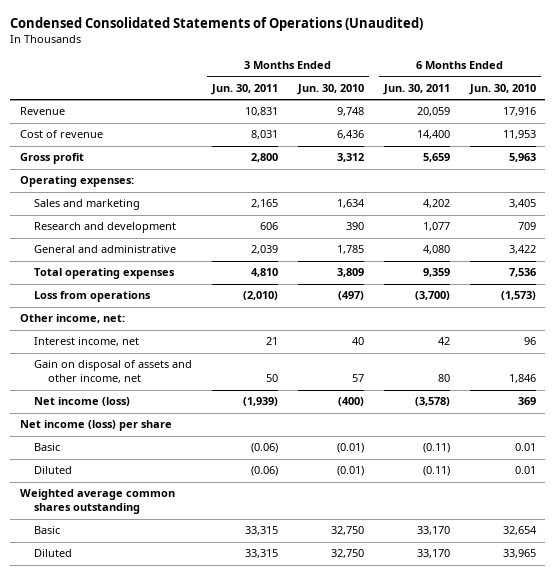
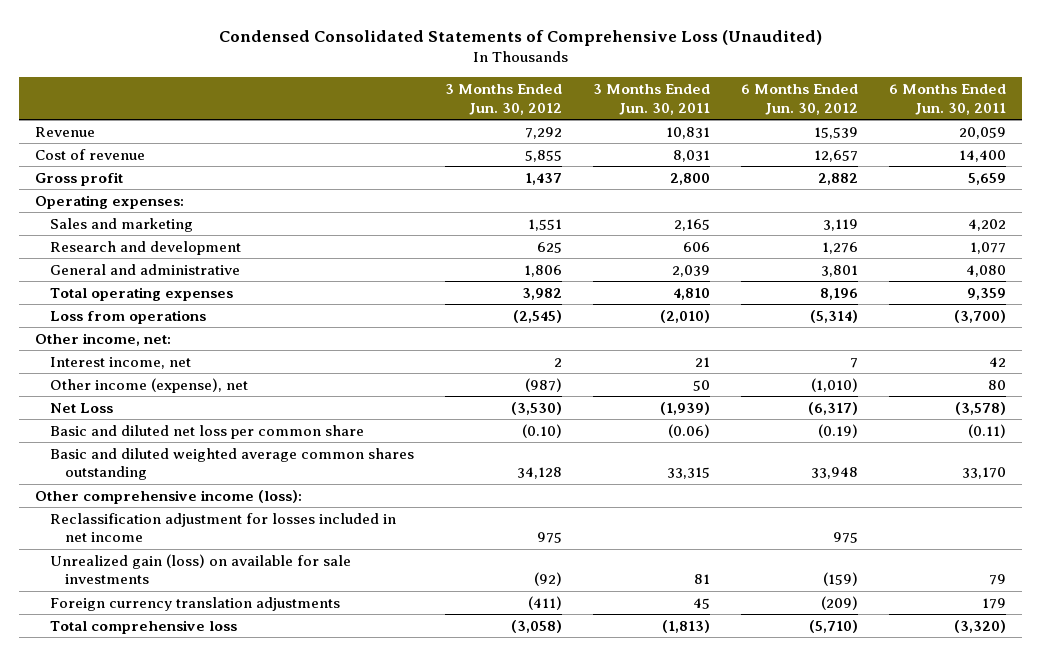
- Condensed Consolidated Statements of Operations (Unaudited)
+ Condensed Consolidated Statements of Comprehensive Loss (Unaudited)
- | 3 Months Ended Jun. 30, 2011 | 3 Months Ended Jun. 30, 2010 | 6 Months Ended Jun. 30, 2011 | 6 Months Ended Jun. 30, 2010
+ | 3 Months Ended Jun. 30, 2012 | 3 Months Ended Jun. 30, 2011 | 6 Months Ended Jun. 30, 2012 | 6 Months Ended Jun. 30, 2011
- Gain on disposal of assets and other income, net | 50 | 57 | 80 | 1,846
- Net income (loss) | (1,939) | (400) | (3,578) | 369
- Net income (loss) per share
- Basic | (0.06) | (0.01) | (0.11) | 0.01
- Diluted | (0.06) | (0.01) | (0.11) | 0.01
- Weighted average common shares outstanding
- Basic | 33,315 | 32,750 | 33,170 | 32,654
- Diluted | 33,315 | 32,750 | 33,170 | 33,965
+ Other income (expense), net | (987) | 50 | (1,010) | 80
+ Net Loss | (3,530) | (1,939) | (6,317) | (3,578)
+ Basic and diluted net loss per common share | (0.10) | (0.06) | (0.19) | (0.11)
+ Basic and diluted weighted average common shares outstanding | 34,128 | 33,315 | 33,948 | 33,170
+ Other comprehensive income (loss):
+ Reclassification adjustment for losses included in net income | 975 | | 975 |
+ Unrealized gain (loss) on available for sale investments | (92) | 81 | (159) | 79
+ Foreign currency translation adjustments | (411) | 45 | (209) | 179
+ Total comprehensive loss | (3,058) | (1,813) | (5,710) | (3,320)

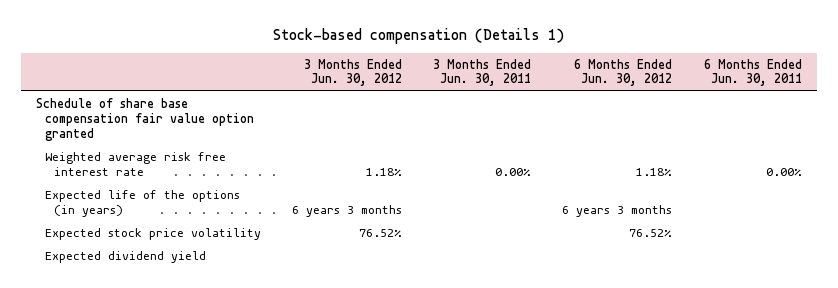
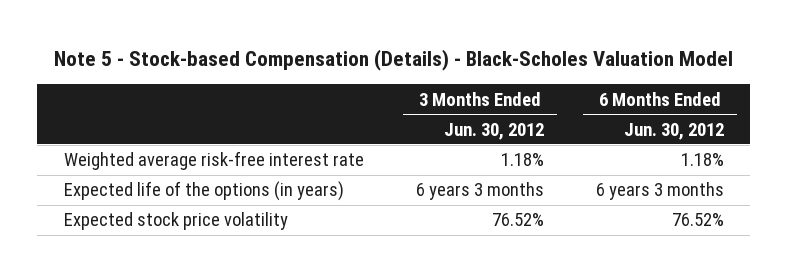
- Stock-based compensation (Details 1)
+ Note 5 - Stock-based Compensation (Details) - Black-Scholes Valuation Model
- | 3 Months Ended Jun. 30, 2012 | 3 Months Ended Jun. 30, 2011 | 6 Months Ended Jun. 30, 2012 | 6 Months Ended Jun. 30, 2011
+ | 3 Months Ended Jun. 30, 2012 | 6 Months Ended Jun. 30, 2012
- Schedule of share base compensation fair value option granted
- Weighted average risk free interest rate | 1.18% | 0.00% | 1.18% | 0.00%
+ Weighted average risk-free interest rate | 1.18% | 1.18%
- Expected dividend yield

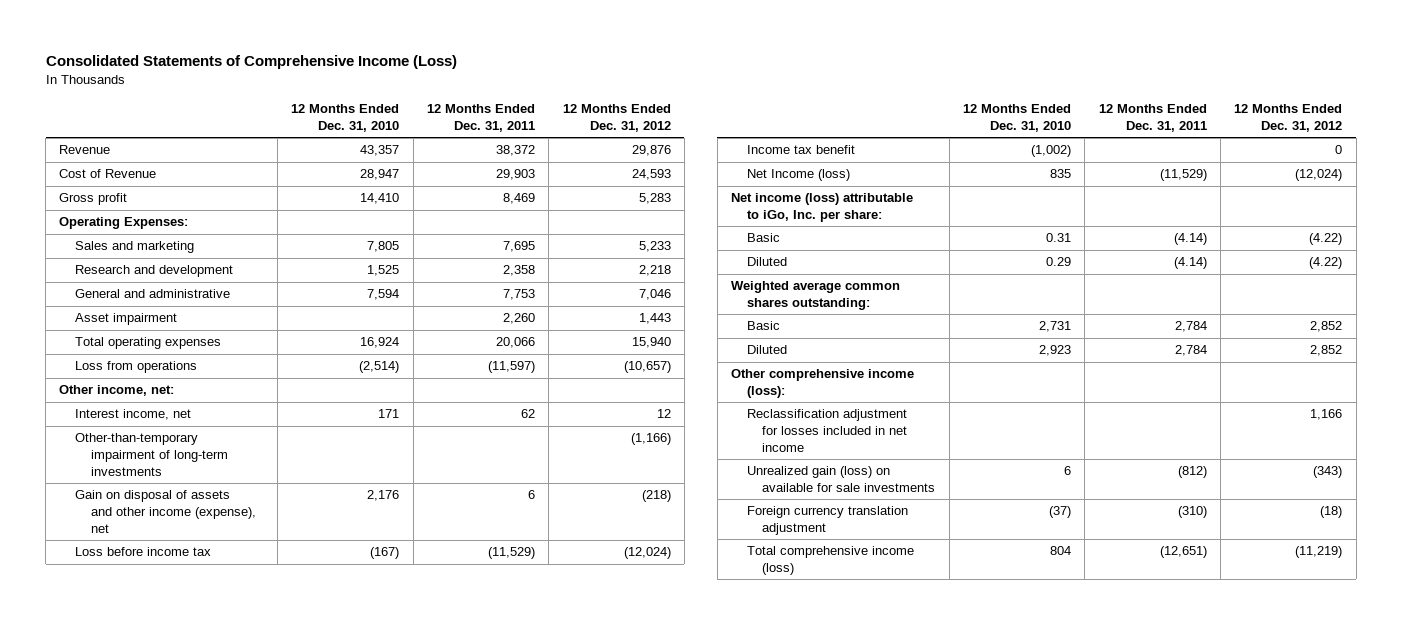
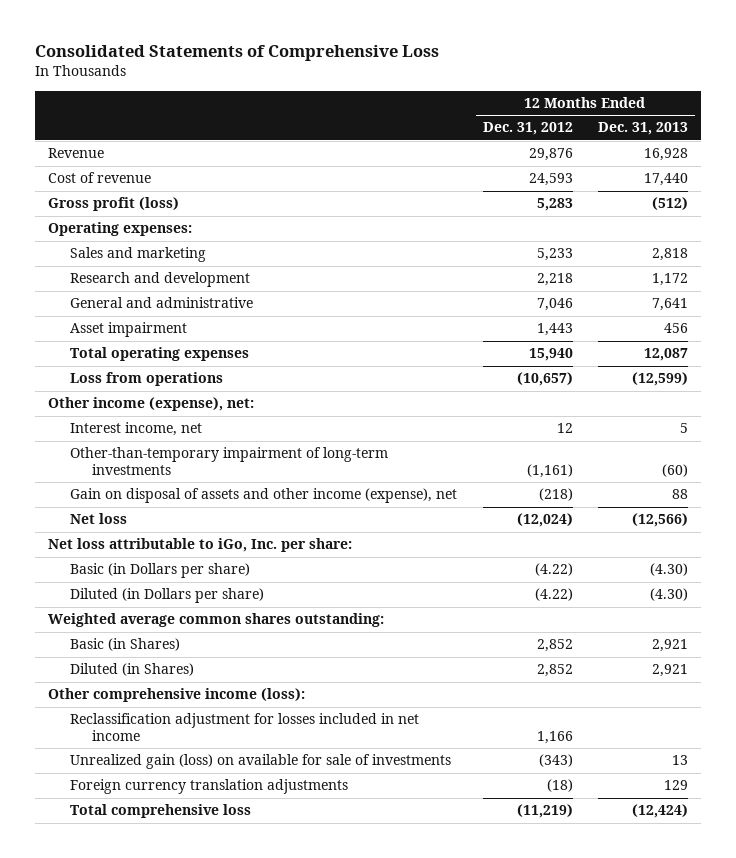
- Consolidated Statements of Comprehensive Income (Loss)
+ Consolidated Statements of Comprehensive Loss
- | 12 Months Ended Dec. 31, 2010 | 12 Months Ended Dec. 31, 2011 | 12 Months Ended Dec. 31, 2012
+ | 12 Months Ended Dec. 31, 2012 | 12 Months Ended Dec. 31, 2013
- Cost of Revenue | 28,947 | 29,903 | 24,593
- Gross profit | 14,410 | 8,469 | 5,283
- Operating Expenses:
+ Cost of revenue | 24,593 | 17,440
+ Gross profit (loss) | 5,283 | (512)
+ Operating expenses:
- Other income, net:
+ Other income (expense), net:
- Other-than-temporary impairment of long-term investments | | | (1,166)
+ Other-than-temporary impairment of long-term investments | (1,161) | (60)
- Loss before income tax | (167) | (11,529) | (12,024)
- Income tax benefit | (1,002) | | 0
- Net Income (loss) | 835 | (11,529) | (12,024)
- Net income (loss) attributable to iGo, Inc. per share:
- Basic | 0.31 | (4.14) | (4.22)
- Diluted | 0.29 | (4.14) | (4.22)
+ Net loss | (12,024) | (12,566)
+ Net loss attributable to iGo, Inc. per share:
+ Basic (in Dollars per share) | (4.22) | (4.30)
+ Diluted (in Dollars per share) | (4.22) | (4.30)
- Basic | 2,731 | 2,784 | 2,852
- Diluted | 2,923 | 2,784 | 2,852
+ Basic (in Shares) | 2,852 | 2,921
+ Diluted (in Shares) | 2,852 | 2,921
- Unrealized gain (loss) on available for sale investments | 6 | (812) | (343)
- Foreign currency translation adjustment | (37) | (310) | (18)
- Total comprehensive income (loss) | 804 | (12,651) | (11,219)
+ Unrealized gain (loss) on available for sale of investments | (343) | 13
+ Foreign currency translation adjustments | (18) | 129
+ Total comprehensive loss | (11,219) | (12,424)

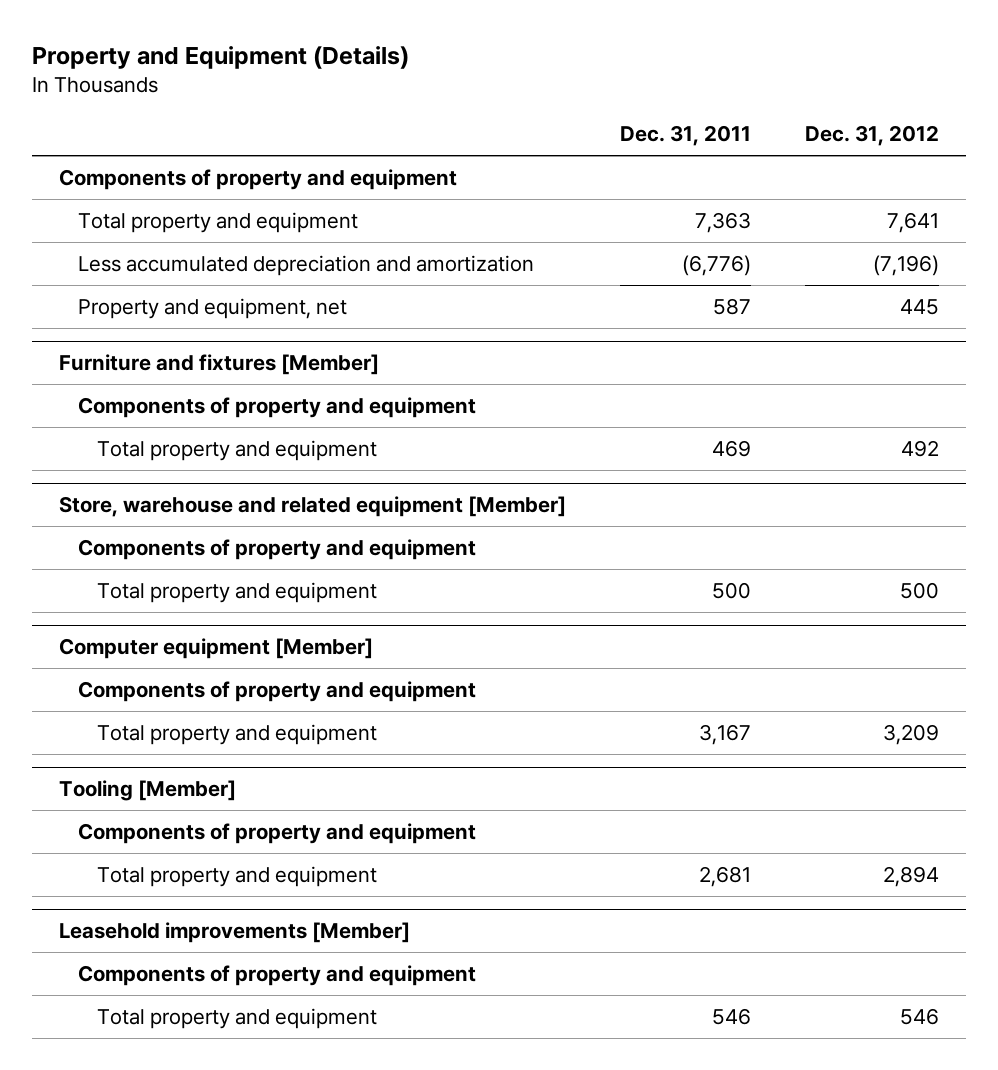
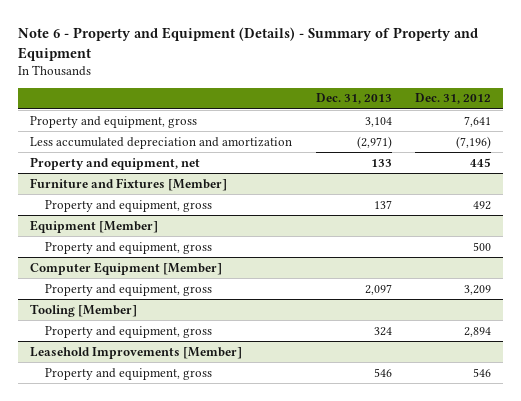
- Property and Equipment (Details)
+ Note 6 - Property and Equipment (Details) - Summary of Property and Equipment
- | Dec. 31, 2011 | Dec. 31, 2012
+ | Dec. 31, 2013 | Dec. 31, 2012
- Components of property and equipment
- Total property and equipment | 7,363 | 7,641
+ Property and equipment, gross | 3,104 | 7,641
- Furniture and fixtures [Member]
- Components of property and equipment
- Total property and equipment | 469 | 492
- Store, warehouse and related equipment [Member]
- Components of property and equipment
- Total property and equipment | 500 | 500
- Computer equipment [Member]
- Components of property and equipment
- Total property and equipment | 3,167 | 3,209
+ Furniture and Fixtures [Member]
+ Property and equipment, gross | 137 | 492
+ Equipment [Member]
+ Property and equipment, gross | | 500
+ Computer Equipment [Member]
+ Property and equipment, gross | 2,097 | 3,209
@ Tooling [Member]
- Components of property and equipment
- Total property and equipment | 2,681 | 2,894
- Leasehold improvements [Member]
- Components of property and equipment
- Total property and equipment | 546 | 546
@ Tooling [Member]
+ Property and equipment, gross | 324 | 2,894
+ Leasehold Improvements [Member]
+ Property and equipment, gross | 546 | 546

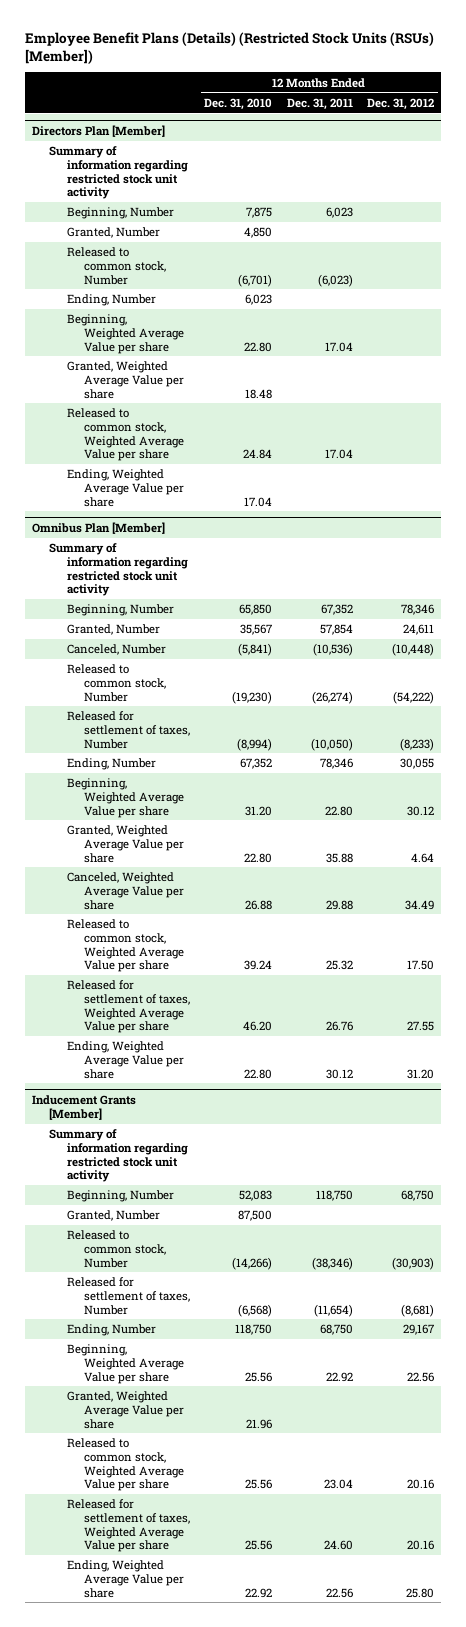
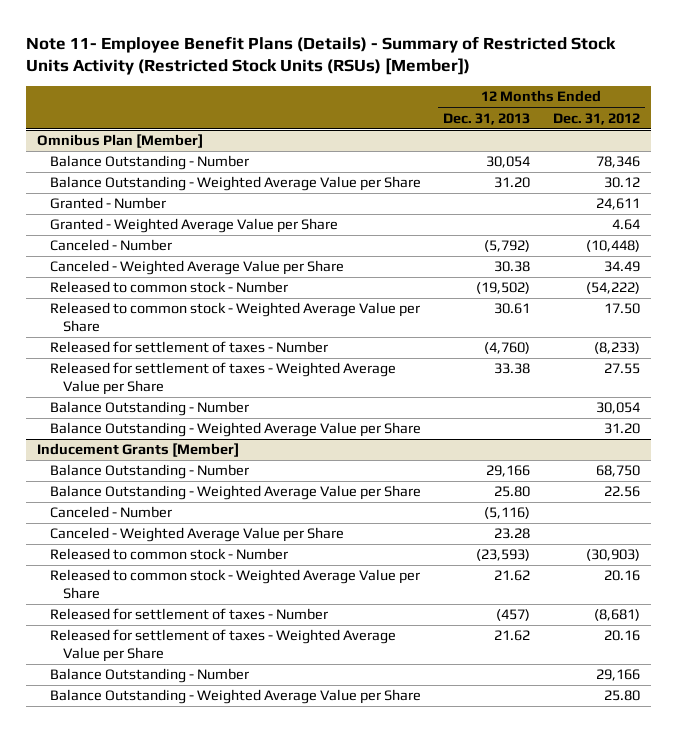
- Employee Benefit Plans (Details) (Restricted Stock Units (RSUs) [Member])
+ Note 11- Employee Benefit Plans (Details) - Summary of Restricted Stock Units Activity (Restricted Stock Units (RSUs) [Member])
- | 12 Months Ended Dec. 31, 2010 | 12 Months Ended Dec. 31, 2011 | 12 Months Ended Dec. 31, 2012
+ | 12 Months Ended Dec. 31, 2013 | 12 Months Ended Dec. 31, 2012
- Directors Plan [Member]
- Summary of information regarding restricted stock unit activity
- Beginning, Number | 7,875 | 6,023 |
- Granted, Number | 4,850 | |
- Released to common stock, Number | (6,701) | (6,023) |
- Ending, Number | 6,023 | |
- Beginning, Weighted Average Value per share | 22.80 | 17.04 |
- Granted, Weighted Average Value per share | 18.48 | |
- Released to common stock, Weighted Average Value per share | 24.84 | 17.04 |
- Ending, Weighted Average Value per share | 17.04 | |
@ Omnibus Plan [Member]
- Summary of information regarding restricted stock unit activity
- Beginning, Number | 65,850 | 67,352 | 78,346
- Granted, Number | 35,567 | 57,854 | 24,611
- Canceled, Number | (5,841) | (10,536) | (10,448)
- Released to common stock, Number | (19,230) | (26,274) | (54,222)
- Released for settlement of taxes, Number | (8,994) | (10,050) | (8,233)
- Ending, Number | 67,352 | 78,346 | 30,055
- Beginning, Weighted Average Value per share | 31.20 | 22.80 | 30.12
- Granted, Weighted Average Value per share | 22.80 | 35.88 | 4.64
- Canceled, Weighted Average Value per share | 26.88 | 29.88 | 34.49
- Released to common stock, Weighted Average Value per share | 39.24 | 25.32 | 17.50
- Released for settlement of taxes, Weighted Average Value per share | 46.20 | 26.76 | 27.55
- Ending, Weighted Average Value per share | 22.80 | 30.12 | 31.20
+ Balance Outstanding - Number | 30,054 | 78,346
+ Balance Outstanding - Weighted Average Value per Share | 31.20 | 30.12
+ Granted - Number | | 24,611
+ Granted - Weighted Average Value per Share | | 4.64
+ Canceled - Number | (5,792) | (10,448)
+ Canceled - Weighted Average Value per Share | 30.38 | 34.49
+ Released to common stock - Number | (19,502) | (54,222)
+ Released to common stock - Weighted Average Value per Share | 30.61 | 17.50
+ Released for settlement of taxes - Number | (4,760) | (8,233)
+ Released for settlement of taxes - Weighted Average Value per Share | 33.38 | 27.55
+ Balance Outstanding - Number | | 30,054
+ Balance Outstanding - Weighted Average Value per Share | | 31.20
@ Inducement Grants [Member]
- Summary of information regarding restricted stock unit activity
- Beginning, Number | 52,083 | 118,750 | 68,750
- Granted, Number | 87,500 | |
- Released to common stock, Number | (14,266) | (38,346) | (30,903)
- Released for settlement of taxes, Number | (6,568) | (11,654) | (8,681)
- Ending, Number | 118,750 | 68,750 | 29,167
- Beginning, Weighted Average Value per share | 25.56 | 22.92 | 22.56
- Granted, Weighted Average Value per share | 21.96 | |
- Released to common stock, Weighted Average Value per share | 25.56 | 23.04 | 20.16
- Released for settlement of taxes, Weighted Average Value per share | 25.56 | 24.60 | 20.16
- Ending, Weighted Average Value per share | 22.92 | 22.56 | 25.80
+ Balance Outstanding - Number | 29,166 | 68,750
+ Balance Outstanding - Weighted Average Value per Share | 25.80 | 22.56
+ Canceled - Number | (5,116) |
+ Canceled - Weighted Average Value per Share | 23.28 |
+ Released to common stock - Number | (23,593) | (30,903)
+ Released to common stock - Weighted Average Value per Share | 21.62 | 20.16
+ Released for settlement of taxes - Number | (457) | (8,681)
+ Released for settlement of taxes - Weighted Average Value per Share | 21.62 | 20.16
+ Balance Outstanding - Number | | 29,166
+ Balance Outstanding - Weighted Average Value per Share | | 25.80

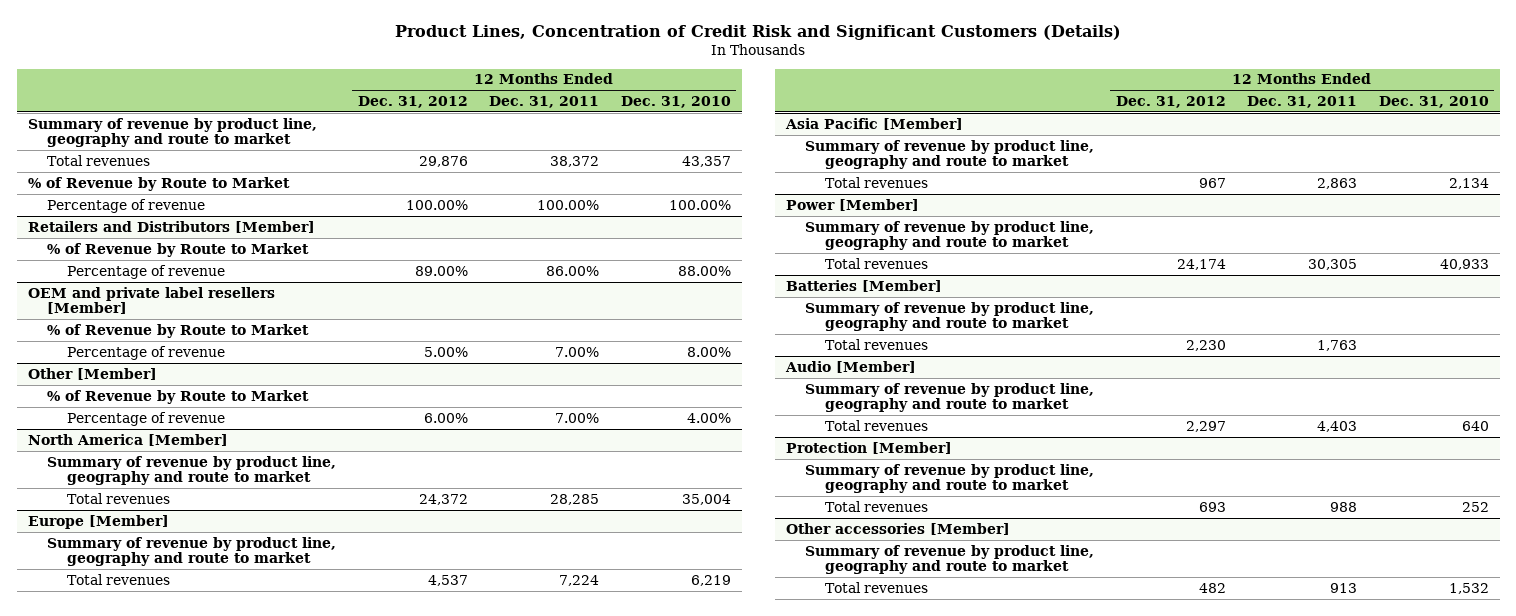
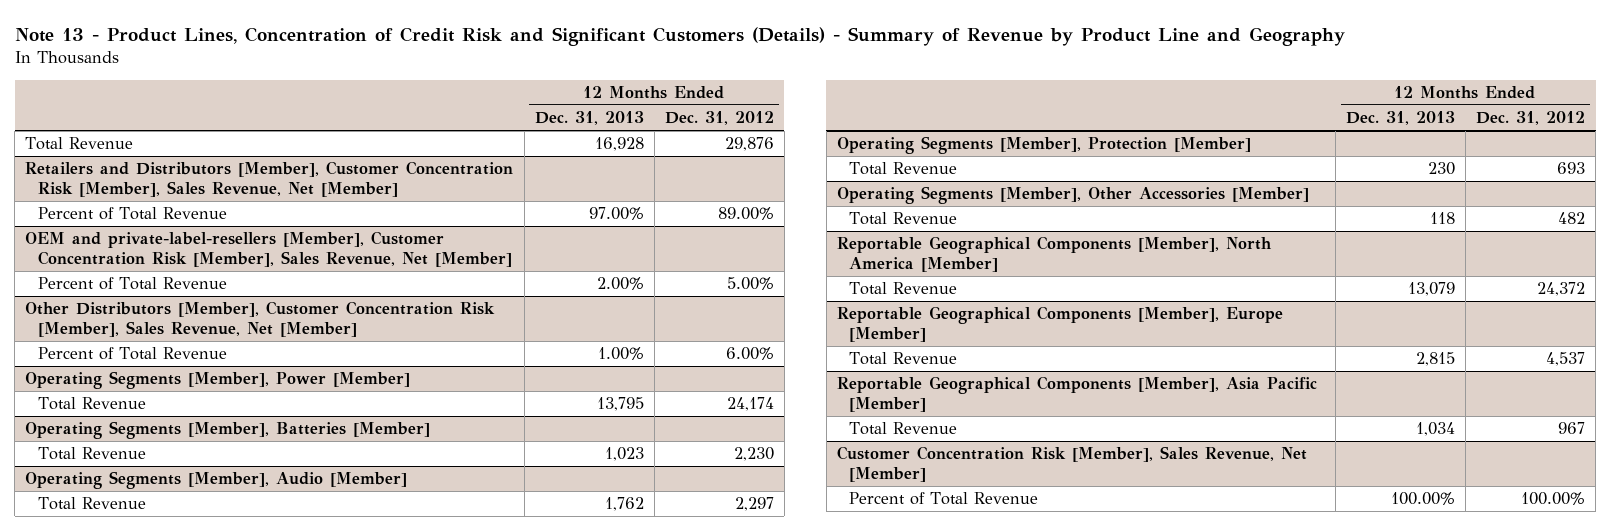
- Product Lines, Concentration of Credit Risk and Significant Customers (Details)
+ Note 13 - Product Lines, Concentration of Credit Risk and Significant Customers (Details) - Summary of Revenue by Product Line and Geography
- | 12 Months Ended Dec. 31, 2012 | 12 Months Ended Dec. 31, 2011 | 12 Months Ended Dec. 31, 2010
+ | 12 Months Ended Dec. 31, 2013 | 12 Months Ended Dec. 31, 2012
- Summary of revenue by product line, geography and route to market
- Total revenues | 29,876 | 38,372 | 43,357
- % of Revenue by Route to Market
- Percentage of revenue | 100.00% | 100.00% | 100.00%
- Retailers and Distributors [Member]
- % of Revenue by Route to Market
- Percentage of revenue | 89.00% | 86.00% | 88.00%
- OEM and private label resellers [Member]
- % of Revenue by Route to Market
- Percentage of revenue | 5.00% | 7.00% | 8.00%
- Other [Member]
- % of Revenue by Route to Market
- Percentage of revenue | 6.00% | 7.00% | 4.00%
- North America [Member]
- Summary of revenue by product line, geography and route to market
- Total revenues | 24,372 | 28,285 | 35,004
- Europe [Member]
- Summary of revenue by product line, geography and route to market
- Total revenues | 4,537 | 7,224 | 6,219
- Asia Pacific [Member]
- Summary of revenue by product line, geography and route to market
- Total revenues | 967 | 2,863 | 2,134
- Power [Member]
- Summary of revenue by product line, geography and route to market
- Total revenues | 24,174 | 30,305 | 40,933
- Batteries [Member]
- Summary of revenue by product line, geography and route to market
- Total revenues | 2,230 | 1,763 |
- Audio [Member]
- Summary of revenue by product line, geography and route to market
- Total revenues | 2,297 | 4,403 | 640
- Protection [Member]
- Summary of revenue by product line, geography and route to market
- Total revenues | 693 | 988 | 252
- Other accessories [Member]
- Summary of revenue by product line, geography and route to market
- Total revenues | 482 | 913 | 1,532
+ Total Revenue | 16,928 | 29,876
+ Retailers and Distributors [Member], Customer Concentration Risk [Member], Sales Revenue, Net [Member]
+ Percent of Total Revenue | 97.00% | 89.00%
+ OEM and private-label-resellers [Member], Customer Concentration Risk [Member], Sales Revenue, Net [Member]
+ Percent of Total Revenue | 2.00% | 5.00%
+ Other Distributors [Member], Customer Concentration Risk [Member], Sales Revenue, Net [Member]
+ Percent of Total Revenue | 1.00% | 6.00%
+ Operating Segments [Member], Power [Member]
+ Total Revenue | 13,795 | 24,174
+ Operating Segments [Member], Batteries [Member]
+ Total Revenue | 1,023 | 2,230
+ Operating Segments [Member], Audio [Member]
+ Total Revenue | 1,762 | 2,297
+ Operating Segments [Member], Protection [Member]
+ Total Revenue | 230 | 693
+ Operating Segments [Member], Other Accessories [Member]
+ Total Revenue | 118 | 482
+ Reportable Geographical Components [Member], North America [Member]
+ Total Revenue | 13,079 | 24,372
+ Reportable Geographical Components [Member], Europe [Member]
+ Total Revenue | 2,815 | 4,537
+ Reportable Geographical Components [Member], Asia Pacific [Member]
+ Total Revenue | 1,034 | 967
+ Customer Concentration Risk [Member], Sales Revenue, Net [Member]
+ Percent of Total Revenue | 100.00% | 100.00%

